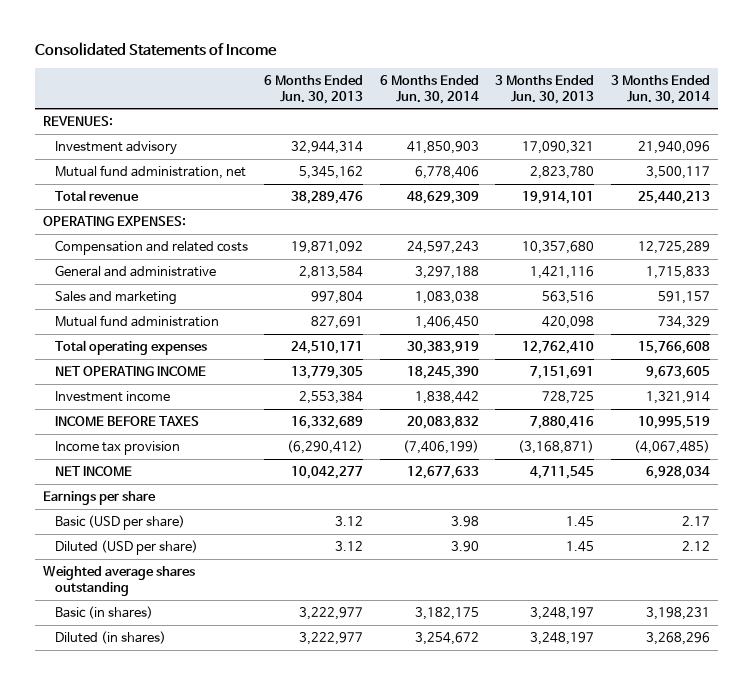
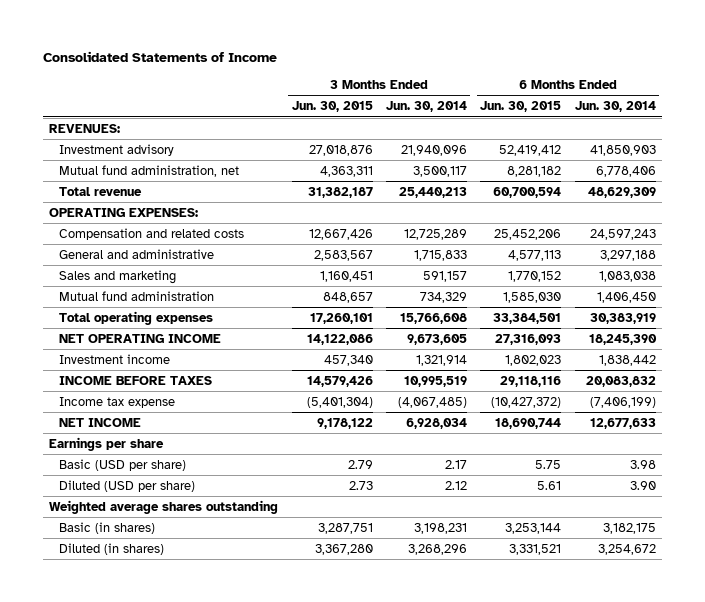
- | 6 Months Ended Jun. 30, 2013 | 6 Months Ended Jun. 30, 2014 | 3 Months Ended Jun. 30, 2013 | 3 Months Ended Jun. 30, 2014
+ | 3 Months Ended Jun. 30, 2015 | 3 Months Ended Jun. 30, 2014 | 6 Months Ended Jun. 30, 2015 | 6 Months Ended Jun. 30, 2014
- Income tax provision | (6,290,412) | (7,406,199) | (3,168,871) | (4,067,485)
+ Income tax expense | (5,401,304) | (4,067,485) | (10,427,372) | (7,406,199)

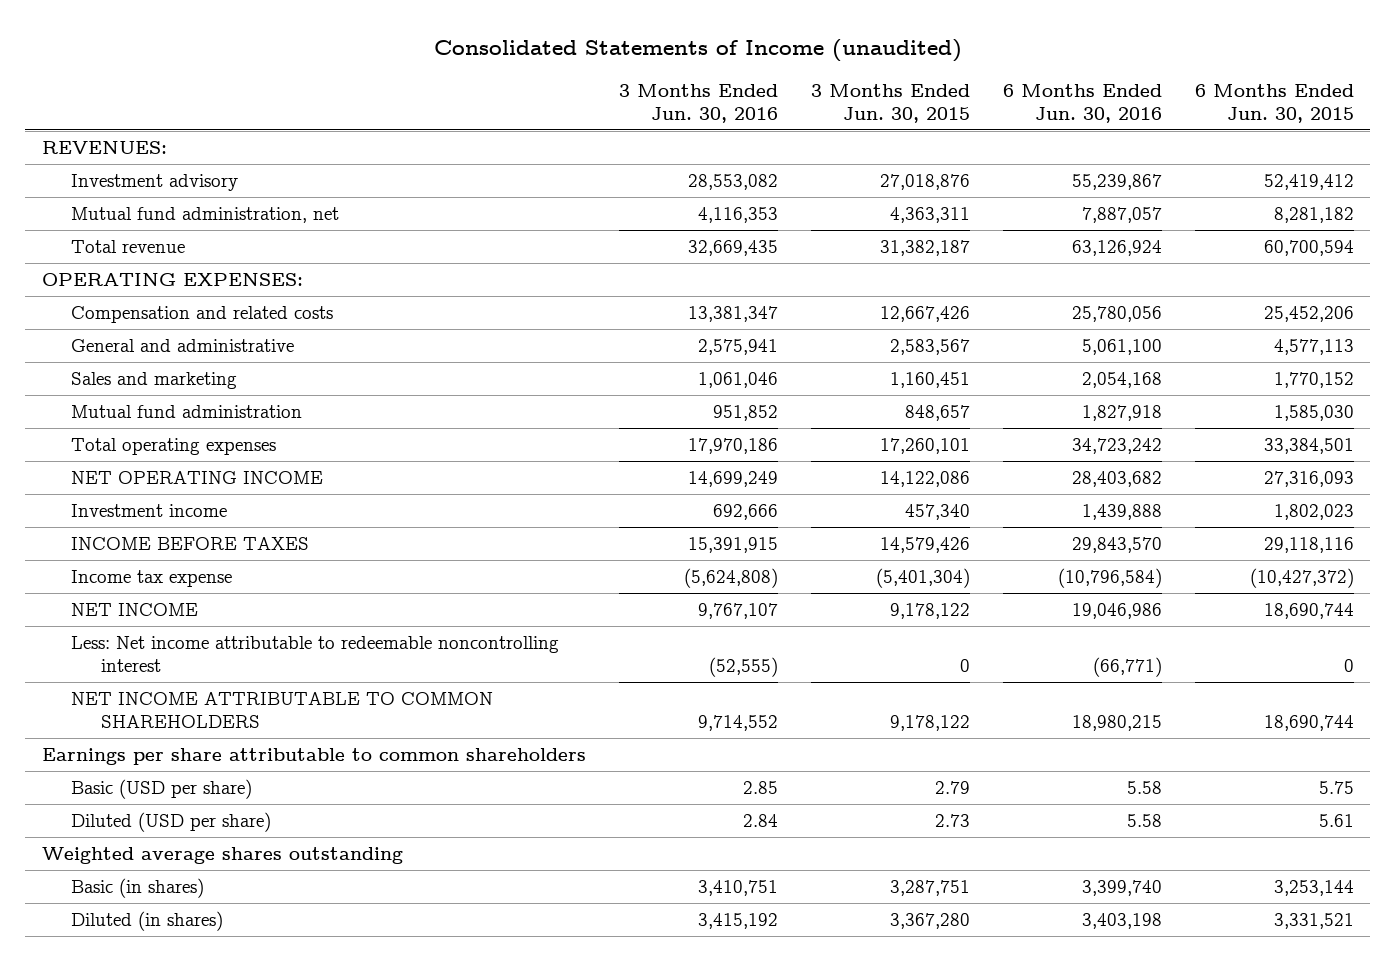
- Consolidated Statements of Income
+ Consolidated Statements of Income (unaudited)
- | 3 Months Ended Jun. 30, 2015 | 3 Months Ended Jun. 30, 2014 | 6 Months Ended Jun. 30, 2015 | 6 Months Ended Jun. 30, 2014
+ | 3 Months Ended Jun. 30, 2016 | 3 Months Ended Jun. 30, 2015 | 6 Months Ended Jun. 30, 2016 | 6 Months Ended Jun. 30, 2015
- Earnings per share
+ Less: Net income attributable to redeemable noncontrolling interest | (52,555) | 0 | (66,771) | 0
+ NET INCOME ATTRIBUTABLE TO COMMON SHAREHOLDERS | 9,714,552 | 9,178,122 | 18,980,215 | 18,690,744
+ Earnings per share attributable to common shareholders

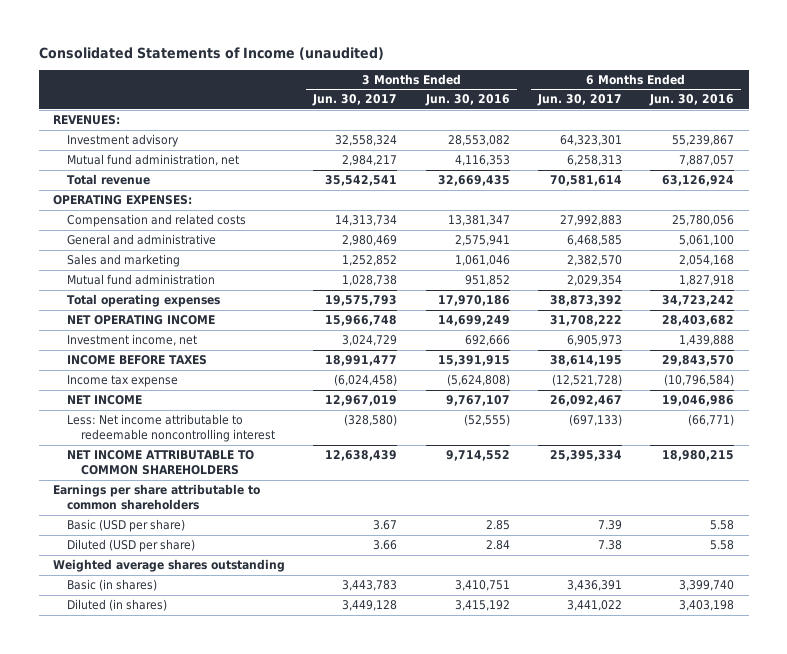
- | 3 Months Ended Jun. 30, 2016 | 3 Months Ended Jun. 30, 2015 | 6 Months Ended Jun. 30, 2016 | 6 Months Ended Jun. 30, 2015
+ | 3 Months Ended Jun. 30, 2017 | 3 Months Ended Jun. 30, 2016 | 6 Months Ended Jun. 30, 2017 | 6 Months Ended Jun. 30, 2016
- Investment income | 692,666 | 457,340 | 1,439,888 | 1,802,023
+ Investment income, net | 3,024,729 | 692,666 | 6,905,973 | 1,439,888

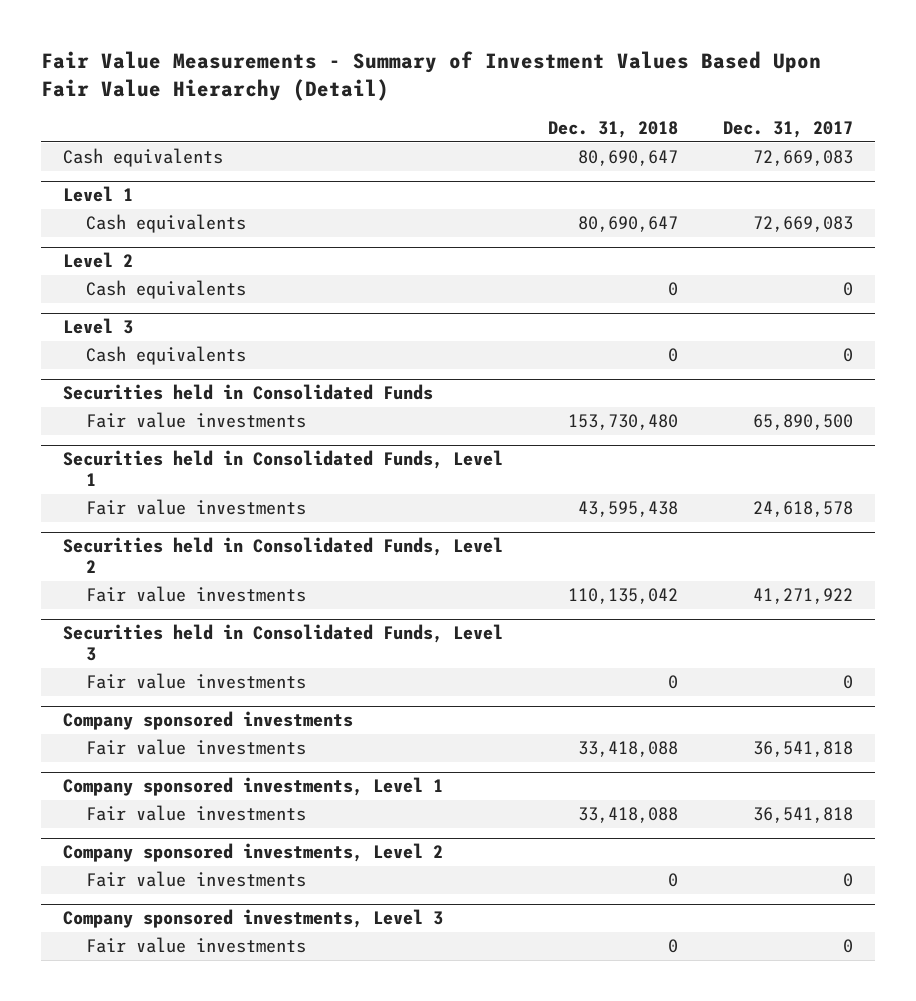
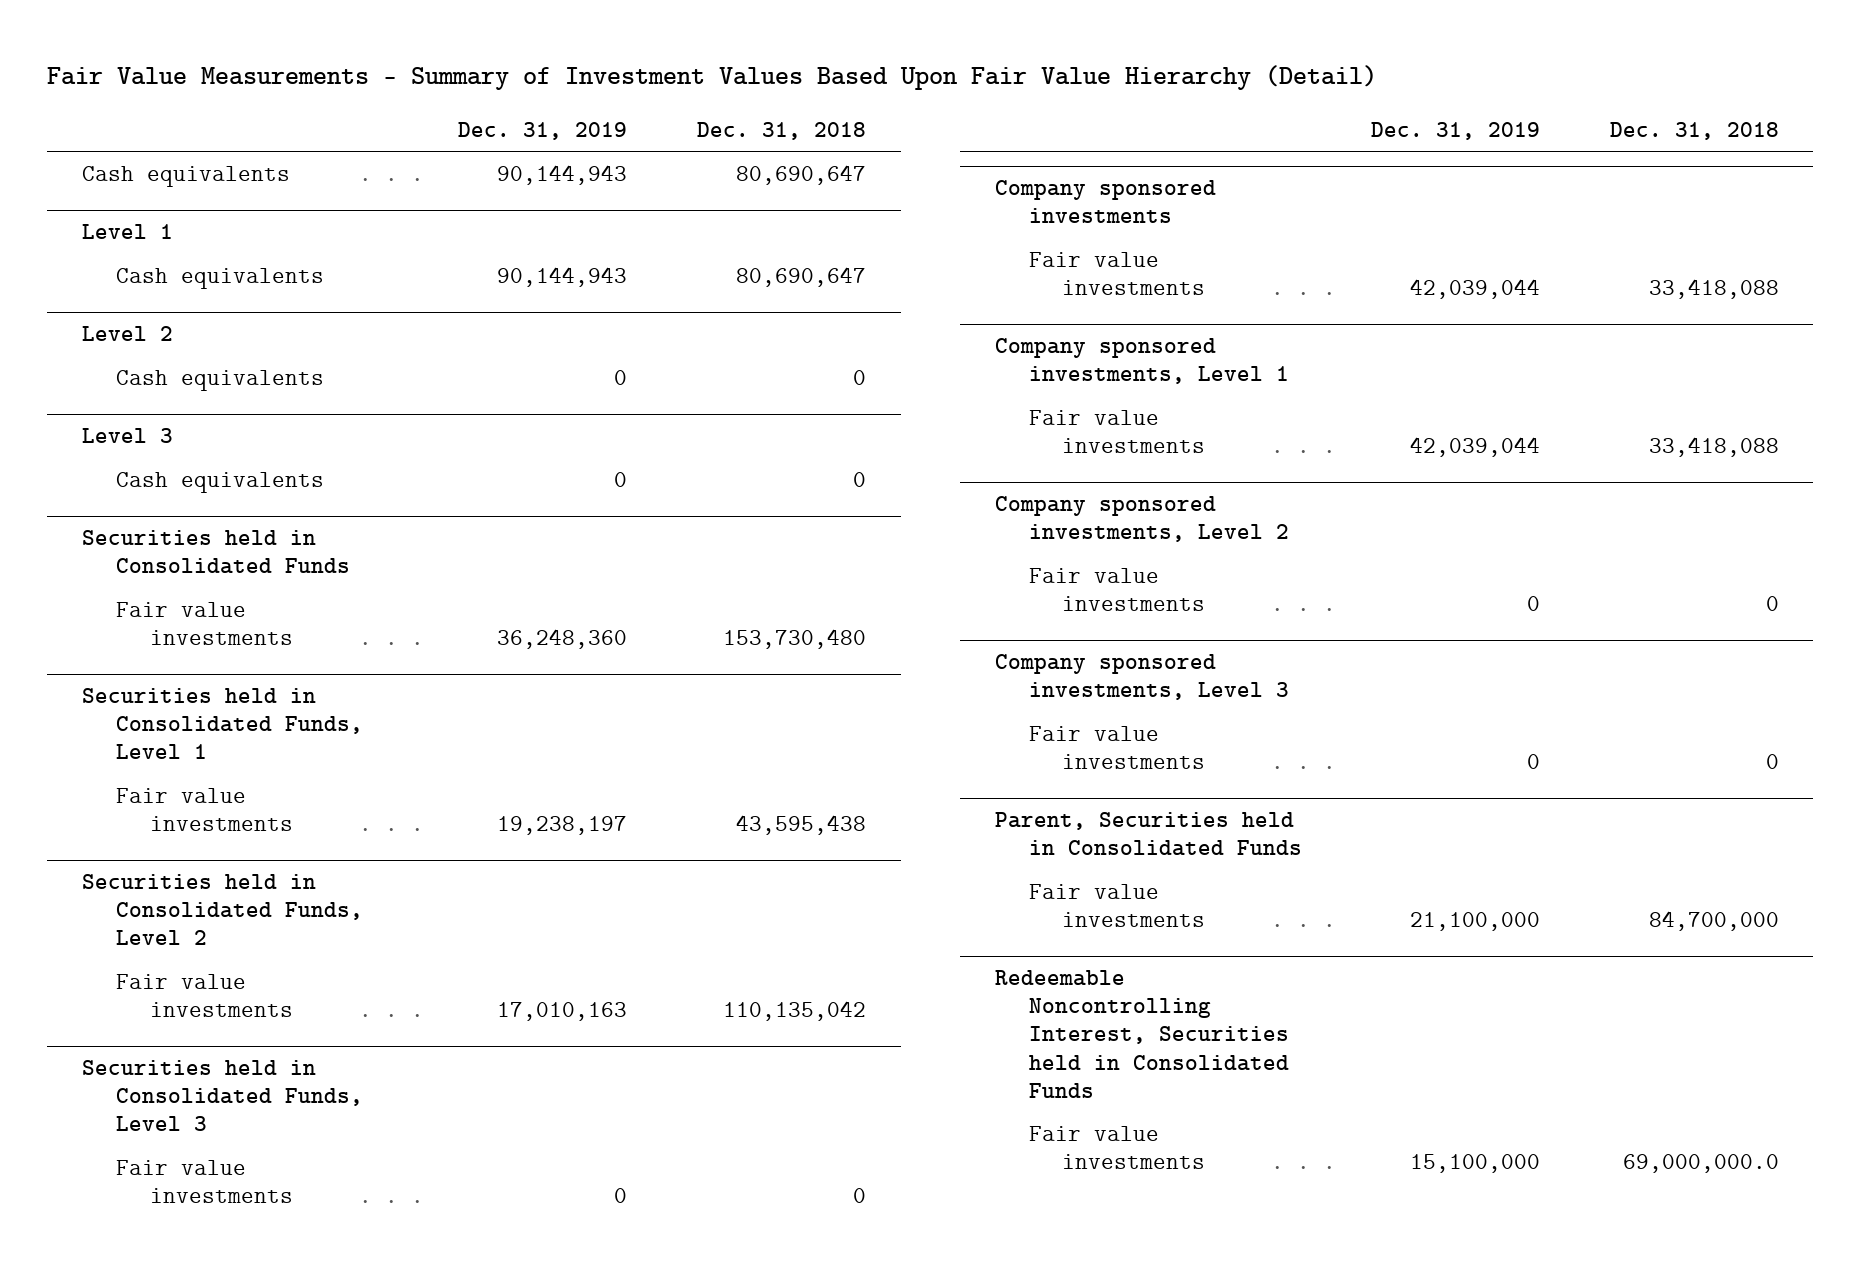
- | Dec. 31, 2018 | Dec. 31, 2017
+ | Dec. 31, 2019 | Dec. 31, 2018
+ Parent, Securities held in Consolidated Funds
+ Fair value investments | 21,100,000 | 84,700,000
+ Redeemable Noncontrolling Interest, Securities held in Consolidated Funds
+ Fair value investments | 15,100,000 | 69,000,000.0

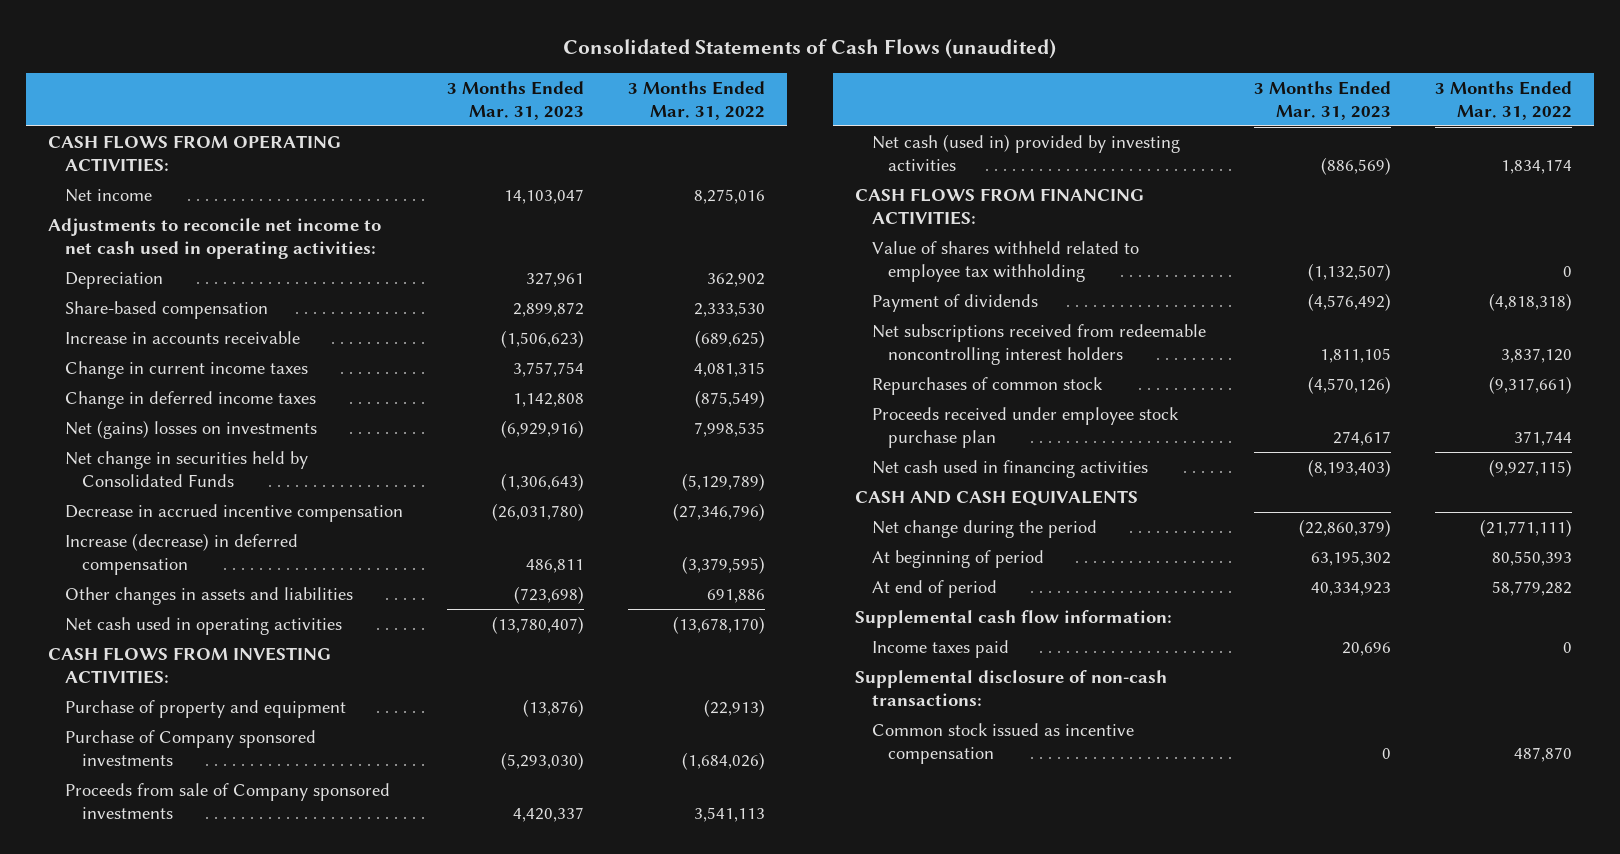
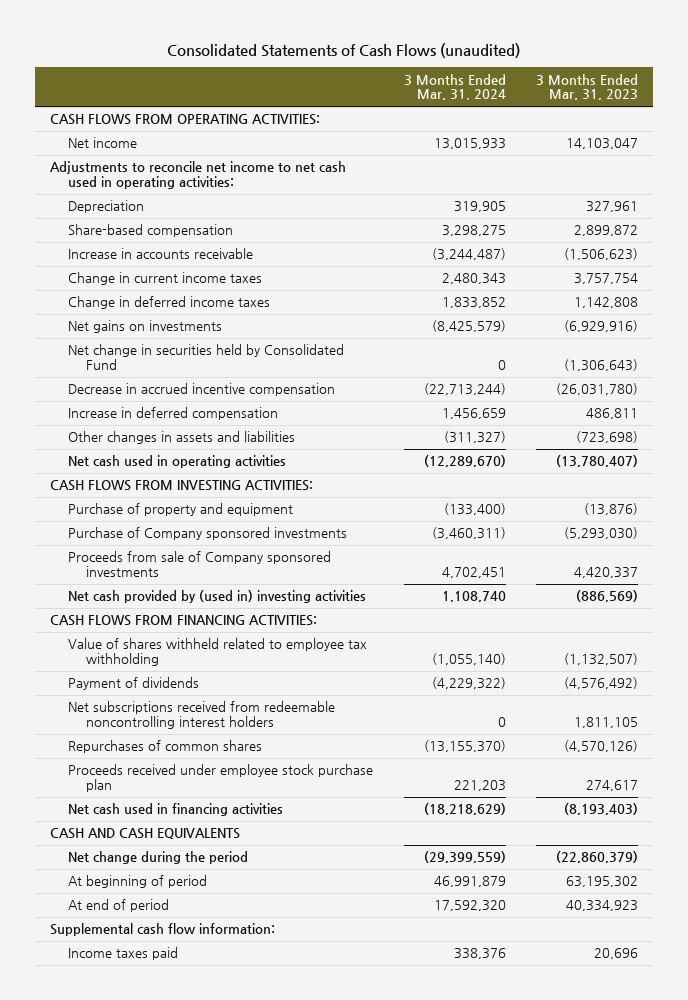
- | 3 Months Ended Mar. 31, 2023 | 3 Months Ended Mar. 31, 2022
+ | 3 Months Ended Mar. 31, 2024 | 3 Months Ended Mar. 31, 2023
- Net (gains) losses on investments | (6,929,916) | 7,998,535
- Net change in securities held by Consolidated Funds | (1,306,643) | (5,129,789)
+ Net gains on investments | (8,425,579) | (6,929,916)
+ Net change in securities held by Consolidated Fund | 0 | (1,306,643)
- Increase (decrease) in deferred compensation | 486,811 | (3,379,595)
+ Increase in deferred compensation | 1,456,659 | 486,811
- Net cash (used in) provided by investing activities | (886,569) | 1,834,174
+ Net cash provided by (used in) investing activities | 1,108,740 | (886,569)
- Repurchases of common stock | (4,570,126) | (9,317,661)
+ Repurchases of common shares | (13,155,370) | (4,570,126)
- Supplemental disclosure of non-cash transactions:
- Common stock issued as incentive compensation | 0 | 487,870

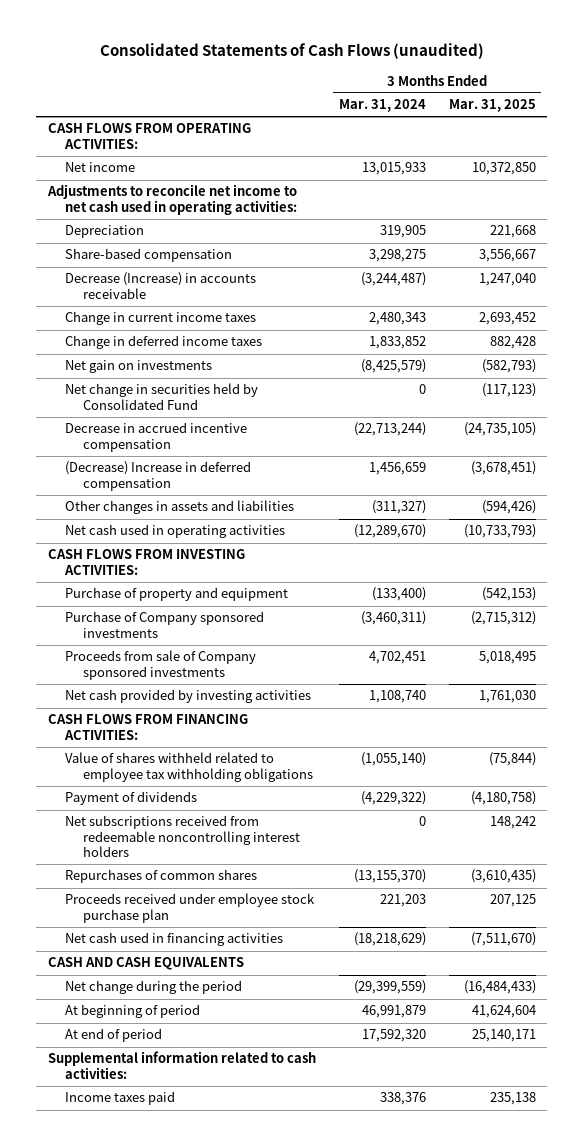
- | 3 Months Ended Mar. 31, 2024 | 3 Months Ended Mar. 31, 2023
+ | 3 Months Ended Mar. 31, 2024 | 3 Months Ended Mar. 31, 2025
- Increase in accounts receivable | (3,244,487) | (1,506,623)
+ Decrease (Increase) in accounts receivable | (3,244,487) | 1,247,040
- Net gains on investments | (8,425,579) | (6,929,916)
+ Net gain on investments | (8,425,579) | (582,793)
- Increase in deferred compensation | 1,456,659 | 486,811
+ (Decrease) Increase in deferred compensation | 1,456,659 | (3,678,451)
- Net cash provided by (used in) investing activities | 1,108,740 | (886,569)
+ Net cash provided by investing activities | 1,108,740 | 1,761,030
- Value of shares withheld related to employee tax withholding | (1,055,140) | (1,132,507)
+ Value of shares withheld related to employee tax withholding obligations | (1,055,140) | (75,844)
- Supplemental cash flow information:
+ Supplemental information related to cash activities:

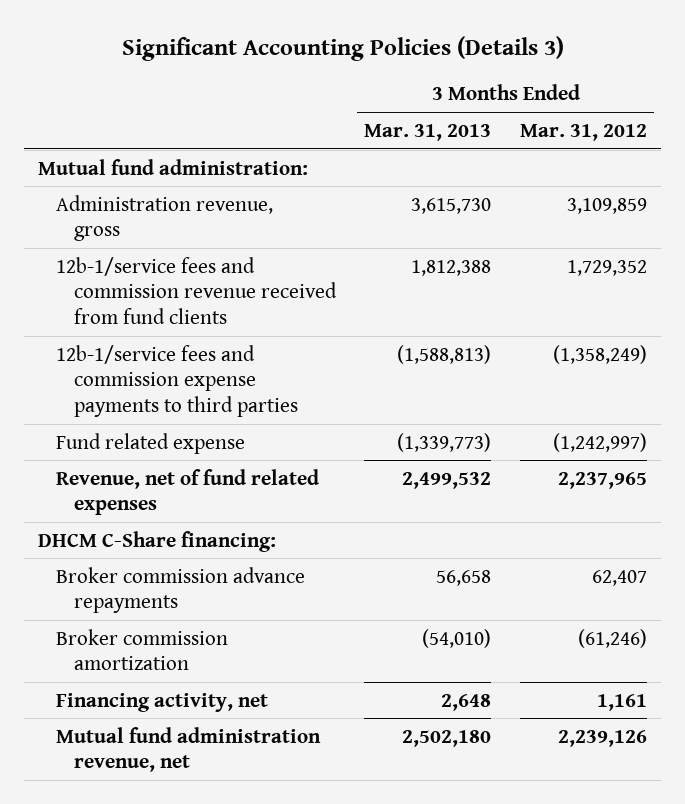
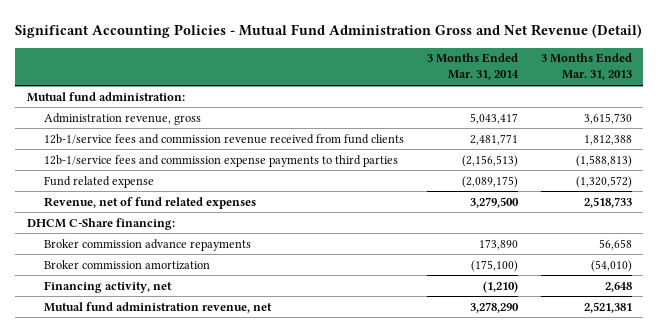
- Significant Accounting Policies (Details 3)
+ Significant Accounting Policies - Mutual Fund Administration Gross and Net Revenue (Detail)
- | 3 Months Ended Mar. 31, 2013 | 3 Months Ended Mar. 31, 2012
+ | 3 Months Ended Mar. 31, 2014 | 3 Months Ended Mar. 31, 2013
- Fund related expense | (1,339,773) | (1,242,997)
- Revenue, net of fund related expenses | 2,499,532 | 2,237,965
+ Fund related expense | (2,089,175) | (1,320,572)
+ Revenue, net of fund related expenses | 3,279,500 | 2,518,733
- Mutual fund administration revenue, net | 2,502,180 | 2,239,126
+ Mutual fund administration revenue, net | 3,278,290 | 2,521,381

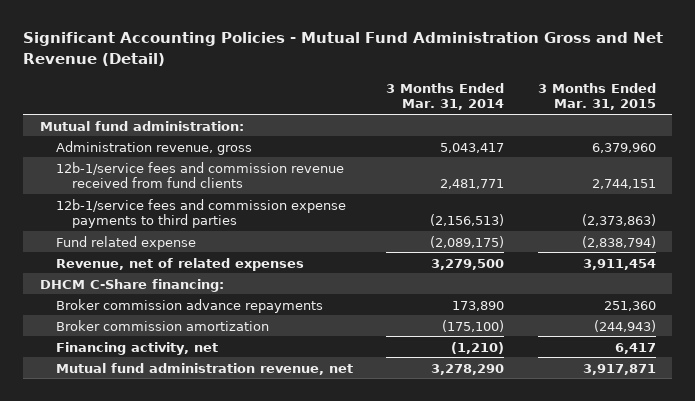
- | 3 Months Ended Mar. 31, 2014 | 3 Months Ended Mar. 31, 2013
+ | 3 Months Ended Mar. 31, 2014 | 3 Months Ended Mar. 31, 2015
- Revenue, net of fund related expenses | 3,279,500 | 2,518,733
+ Revenue, net of related expenses | 3,279,500 | 3,911,454

